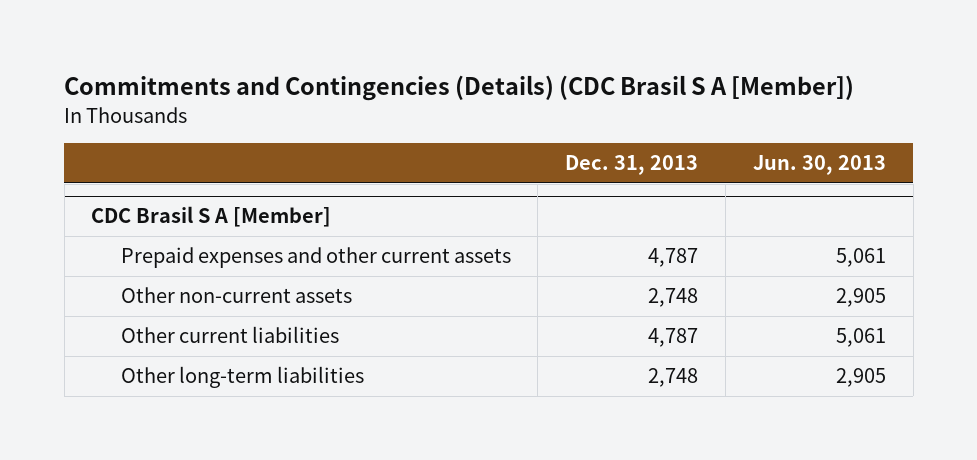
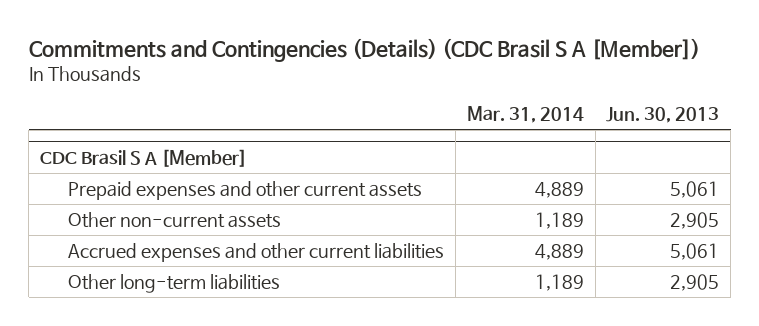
- | Dec. 31, 2013 | Jun. 30, 2013
+ | Mar. 31, 2014 | Jun. 30, 2013
@ CDC Brasil S A [Member]
- Other current liabilities | 4,787 | 5,061
+ Accrued expenses and other current liabilities | 4,889 | 5,061

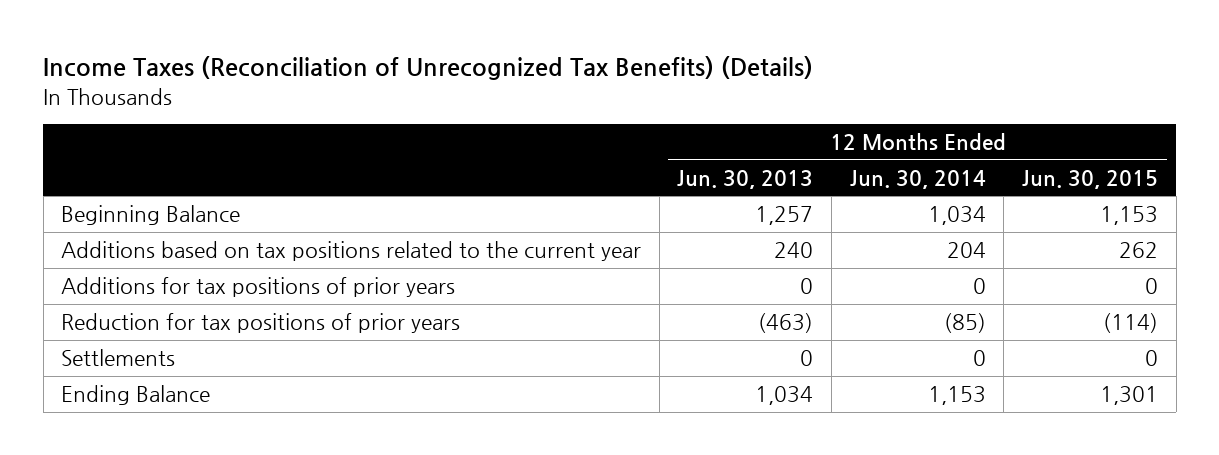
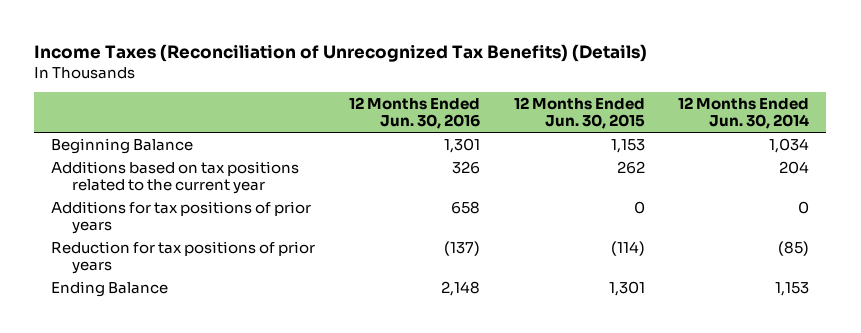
- | 12 Months Ended Jun. 30, 2013 | 12 Months Ended Jun. 30, 2014 | 12 Months Ended Jun. 30, 2015
+ | 12 Months Ended Jun. 30, 2016 | 12 Months Ended Jun. 30, 2015 | 12 Months Ended Jun. 30, 2014
- Settlements | 0 | 0 | 0

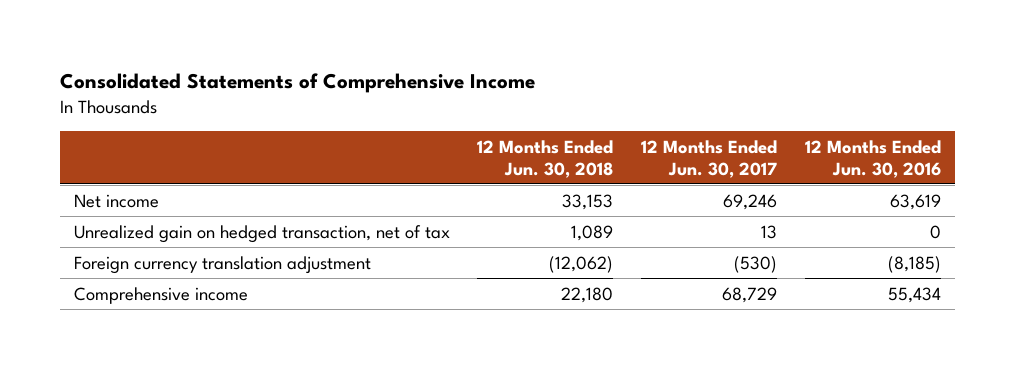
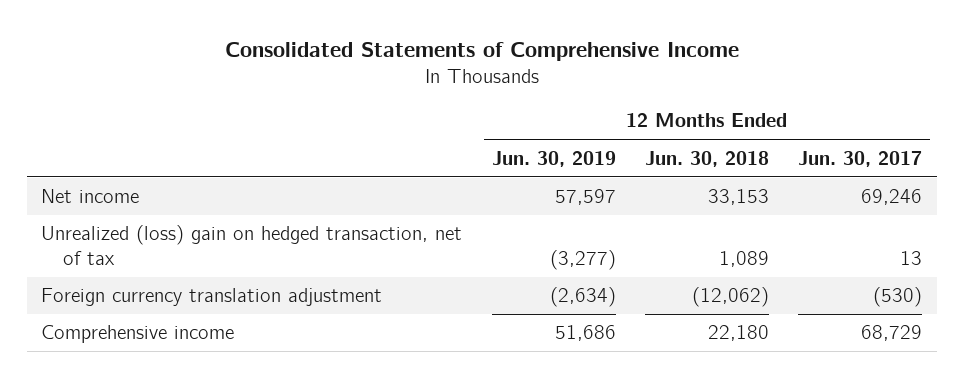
- | 12 Months Ended Jun. 30, 2018 | 12 Months Ended Jun. 30, 2017 | 12 Months Ended Jun. 30, 2016
+ | 12 Months Ended Jun. 30, 2019 | 12 Months Ended Jun. 30, 2018 | 12 Months Ended Jun. 30, 2017
- Unrealized gain on hedged transaction, net of tax | 1,089 | 13 | 0
+ Unrealized (loss) gain on hedged transaction, net of tax | (3,277) | 1,089 | 13

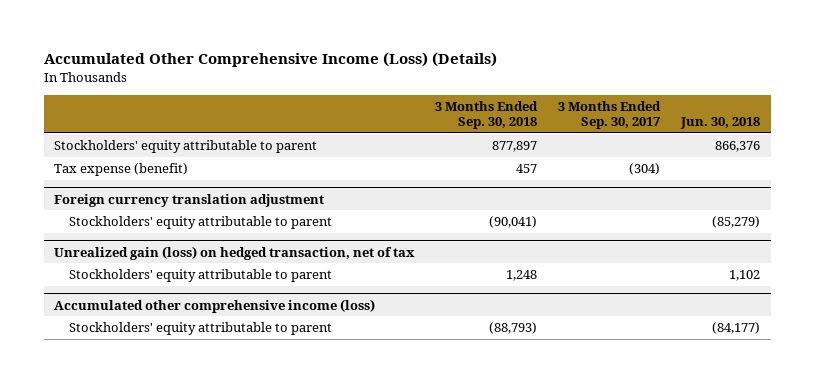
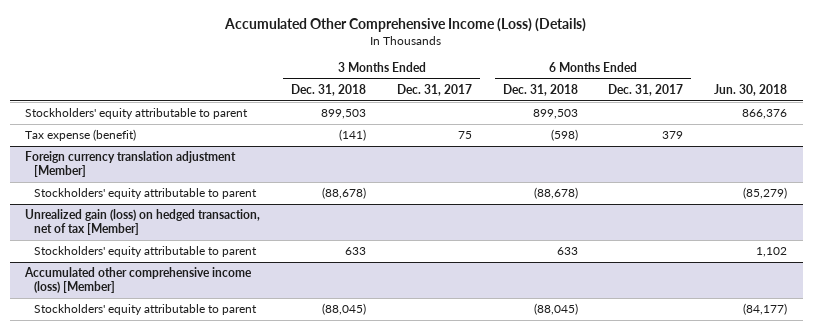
- | 3 Months Ended Sep. 30, 2018 | 3 Months Ended Sep. 30, 2017 | Jun. 30, 2018
+ | 3 Months Ended Dec. 31, 2018 | 3 Months Ended Dec. 31, 2017 | 6 Months Ended Dec. 31, 2018 | 6 Months Ended Dec. 31, 2017 | Jun. 30, 2018
- Foreign currency translation adjustment
+ Foreign currency translation adjustment [Member]
- Unrealized gain (loss) on hedged transaction, net of tax
+ Unrealized gain (loss) on hedged transaction, net of tax [Member]
- Accumulated other comprehensive income (loss)
+ Accumulated other comprehensive income (loss) [Member]

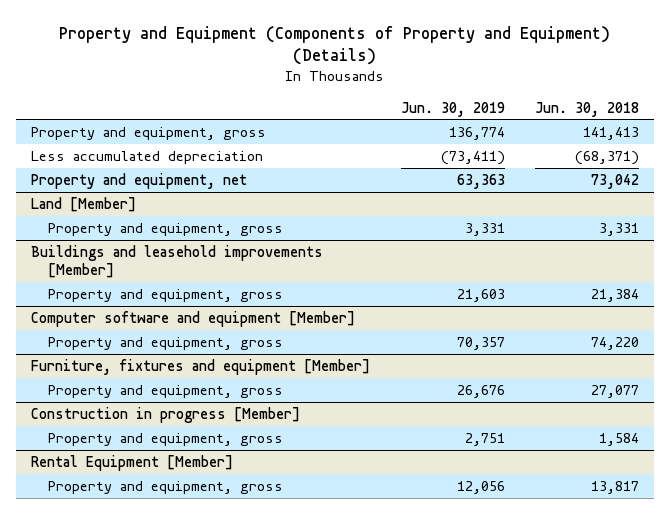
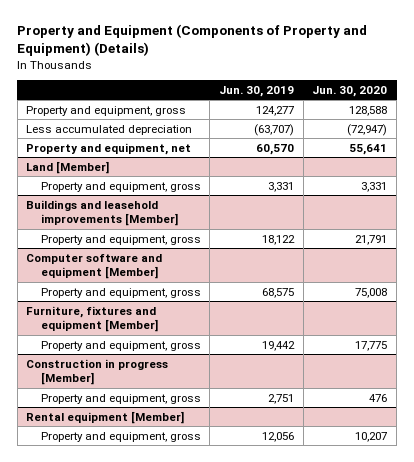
- | Jun. 30, 2019 | Jun. 30, 2018
+ | Jun. 30, 2019 | Jun. 30, 2020
- Property and equipment, gross | 136,774 | 141,413
- Less accumulated depreciation | (73,411) | (68,371)
- Property and equipment, net | 63,363 | 73,042
+ Property and equipment, gross | 124,277 | 128,588
+ Less accumulated depreciation | (63,707) | (72,947)
+ Property and equipment, net | 60,570 | 55,641
@ Buildings and leasehold improvements [Member]
- Property and equipment, gross | 21,603 | 21,384
+ Property and equipment, gross | 18,122 | 21,791
@ Computer software and equipment [Member]
- Property and equipment, gross | 70,357 | 74,220
+ Property and equipment, gross | 68,575 | 75,008
@ Furniture, fixtures and equipment [Member]
- Property and equipment, gross | 26,676 | 27,077
+ Property and equipment, gross | 19,442 | 17,775
- Rental Equipment [Member]
+ Rental equipment [Member]

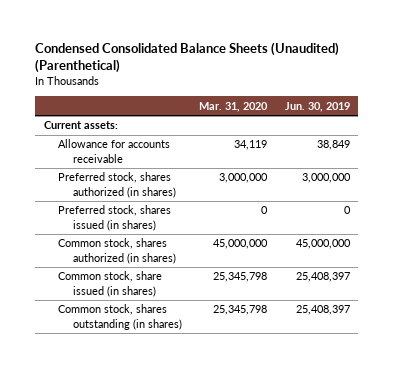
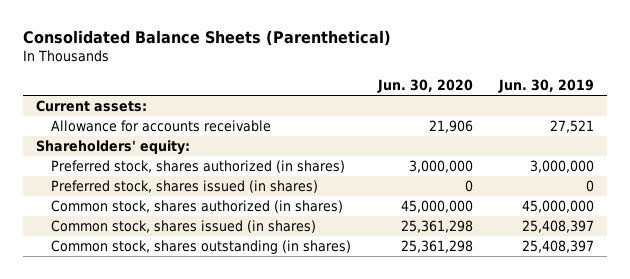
- Condensed Consolidated Balance Sheets (Unaudited) (Parenthetical)
+ Consolidated Balance Sheets (Parenthetical)
- | Mar. 31, 2020 | Jun. 30, 2019
+ | Jun. 30, 2020 | Jun. 30, 2019
- Allowance for accounts receivable | 34,119 | 38,849
+ Allowance for accounts receivable | 21,906 | 27,521
+ Shareholders' equity:
- Common stock, share issued (in shares) | 25,345,798 | 25,408,397
+ Common stock, shares issued (in shares) | 25,361,298 | 25,408,397

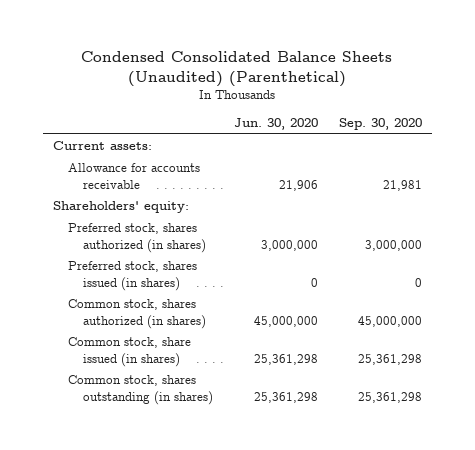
- Consolidated Balance Sheets (Parenthetical)
+ Condensed Consolidated Balance Sheets (Unaudited) (Parenthetical)
- | Jun. 30, 2020 | Jun. 30, 2019
+ | Jun. 30, 2020 | Sep. 30, 2020
- Common stock, shares issued (in shares) | 25,361,298 | 25,408,397
+ Common stock, share issued (in shares) | 25,361,298 | 25,361,298

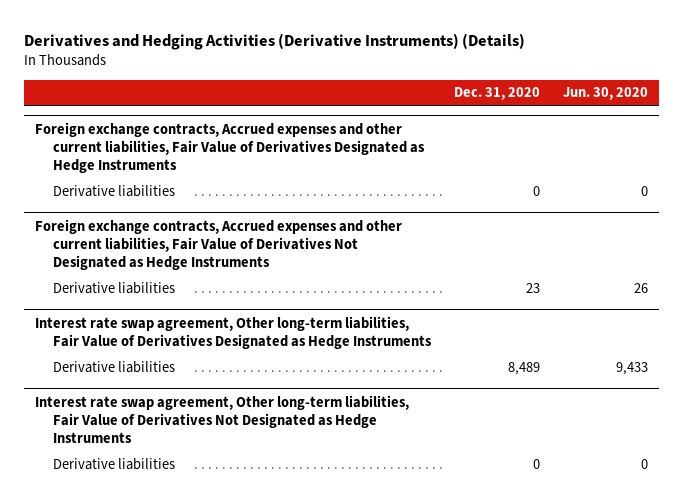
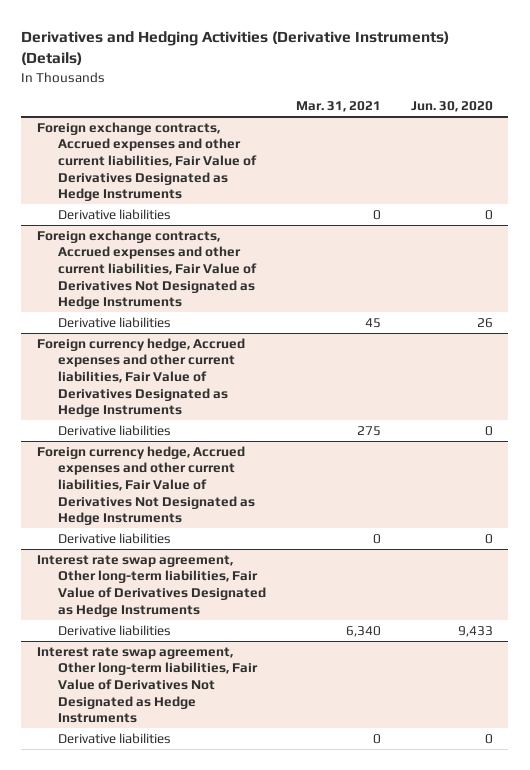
- | Dec. 31, 2020 | Jun. 30, 2020
+ | Mar. 31, 2021 | Jun. 30, 2020
+ Foreign currency hedge, Accrued expenses and other current liabilities, Fair Value of Derivatives Designated as Hedge Instruments
+ Derivative liabilities | 275 | 0
+ Foreign currency hedge, Accrued expenses and other current liabilities, Fair Value of Derivatives Not Designated as Hedge Instruments
+ Derivative liabilities | 0 | 0

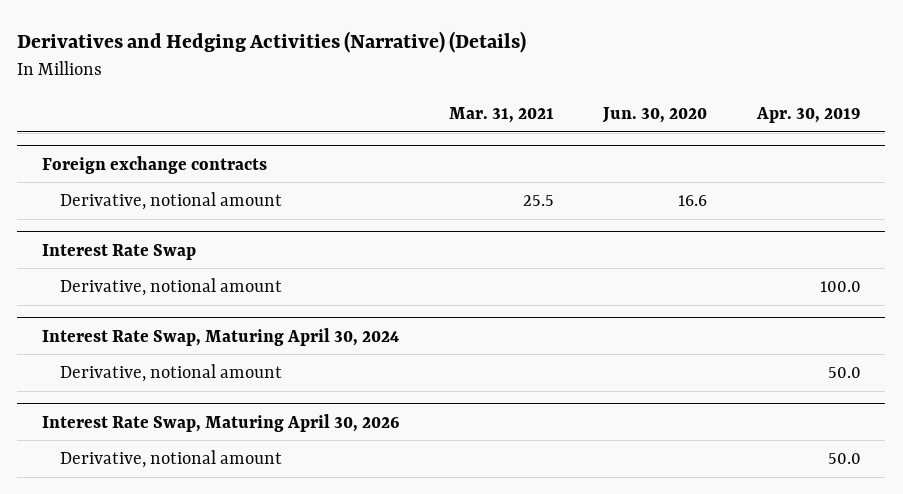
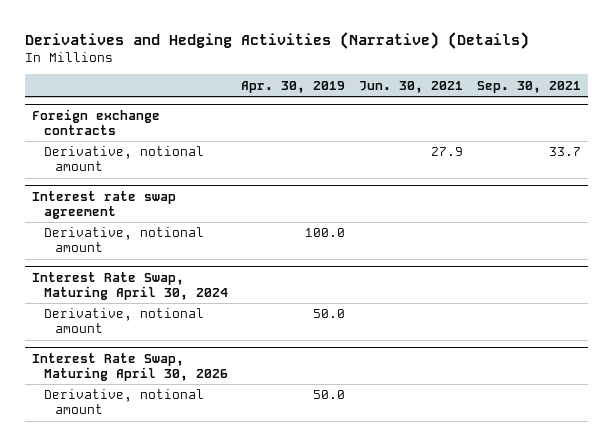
- | Mar. 31, 2021 | Jun. 30, 2020 | Apr. 30, 2019
+ | Apr. 30, 2019 | Jun. 30, 2021 | Sep. 30, 2021
- Interest Rate Swap
+ Interest rate swap agreement

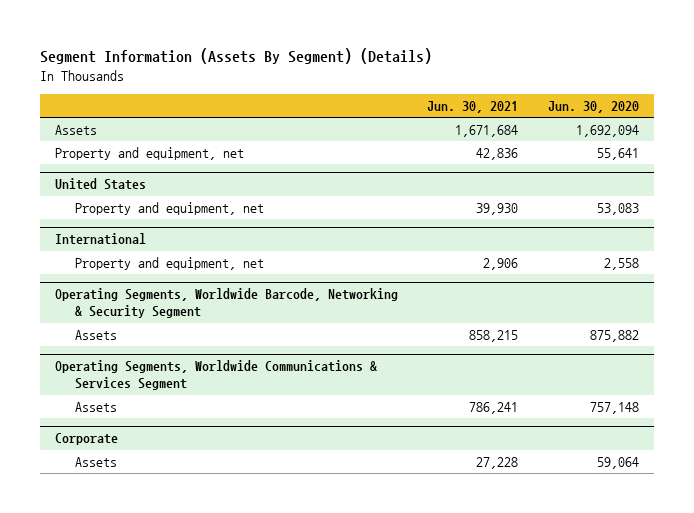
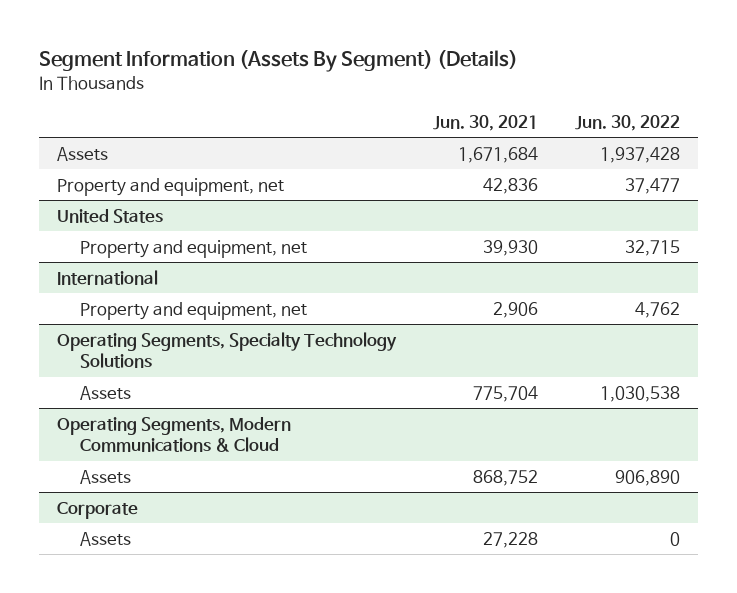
- | Jun. 30, 2021 | Jun. 30, 2020
+ | Jun. 30, 2021 | Jun. 30, 2022
- Operating Segments, Worldwide Barcode, Networking & Security Segment
- Assets | 858,215 | 875,882
- Operating Segments, Worldwide Communications & Services Segment
- Assets | 786,241 | 757,148
+ Operating Segments, Specialty Technology Solutions
+ Assets | 775,704 | 1,030,538
+ Operating Segments, Modern Communications & Cloud
+ Assets | 868,752 | 906,890

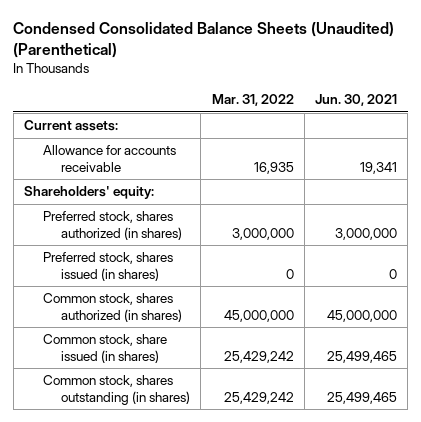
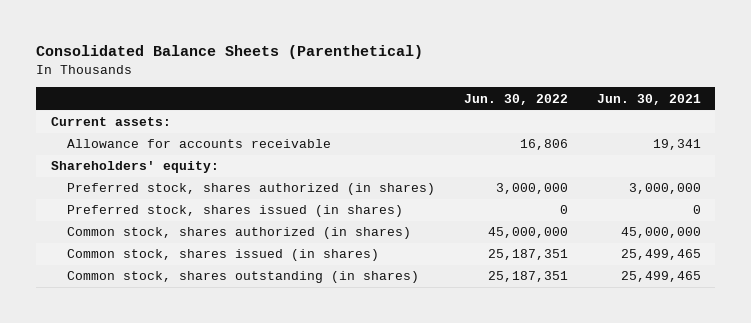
- Condensed Consolidated Balance Sheets (Unaudited) (Parenthetical)
+ Consolidated Balance Sheets (Parenthetical)
- | Mar. 31, 2022 | Jun. 30, 2021
+ | Jun. 30, 2022 | Jun. 30, 2021
- Common stock, share issued (in shares) | 25,429,242 | 25,499,465
+ Common stock, shares issued (in shares) | 25,187,351 | 25,499,465

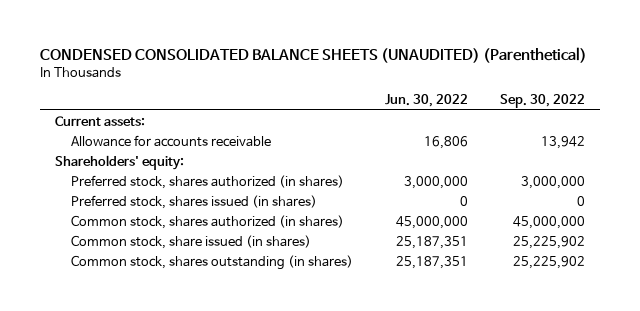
- Consolidated Balance Sheets (Parenthetical)
+ CONDENSED CONSOLIDATED BALANCE SHEETS (UNAUDITED) (Parenthetical)
- | Jun. 30, 2022 | Jun. 30, 2021
+ | Jun. 30, 2022 | Sep. 30, 2022
- Common stock, shares issued (in shares) | 25,187,351 | 25,499,465
+ Common stock, share issued (in shares) | 25,187,351 | 25,225,902

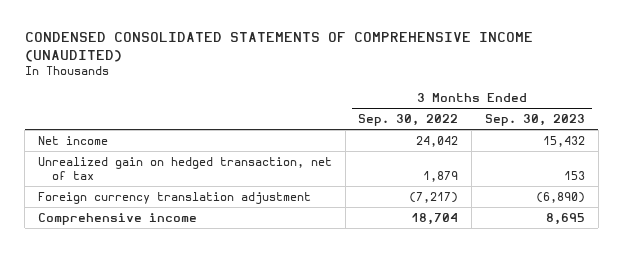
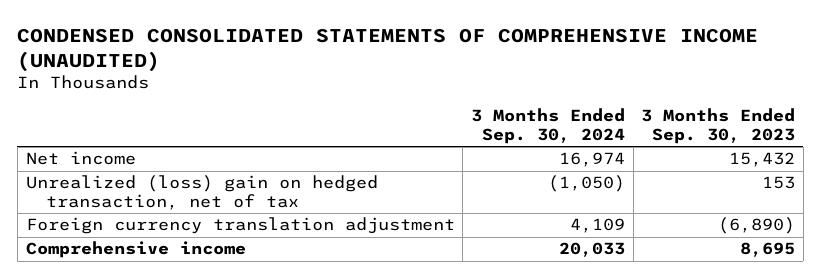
- | 3 Months Ended Sep. 30, 2022 | 3 Months Ended Sep. 30, 2023
+ | 3 Months Ended Sep. 30, 2024 | 3 Months Ended Sep. 30, 2023
- Unrealized gain on hedged transaction, net of tax | 1,879 | 153
+ Unrealized (loss) gain on hedged transaction, net of tax | (1,050) | 153

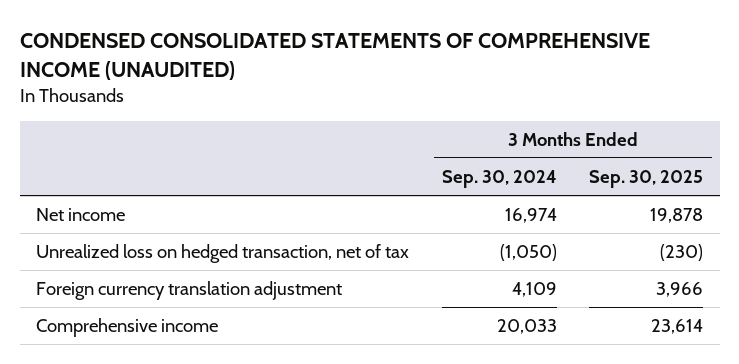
- | 3 Months Ended Sep. 30, 2024 | 3 Months Ended Sep. 30, 2023
+ | 3 Months Ended Sep. 30, 2024 | 3 Months Ended Sep. 30, 2025
- Unrealized (loss) gain on hedged transaction, net of tax | (1,050) | 153
+ Unrealized loss on hedged transaction, net of tax | (1,050) | (230)

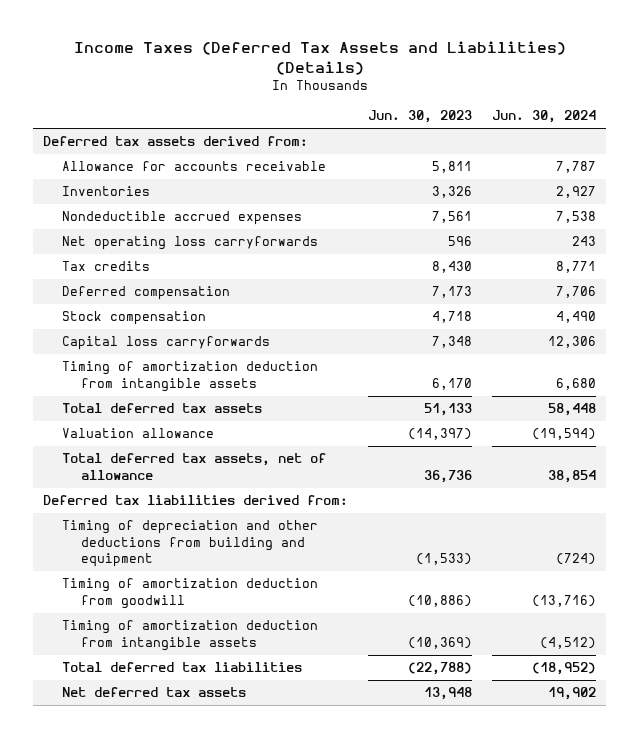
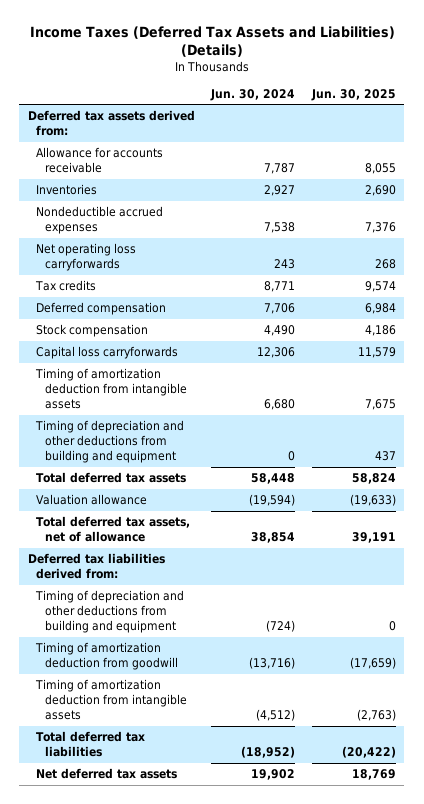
- | Jun. 30, 2023 | Jun. 30, 2024
+ | Jun. 30, 2024 | Jun. 30, 2025
+ Timing of depreciation and other deductions from building and equipment | 0 | 437

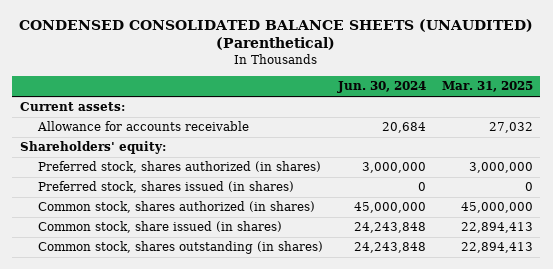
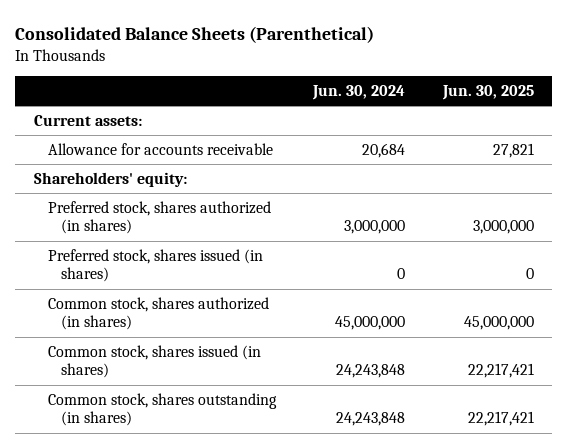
- CONDENSED CONSOLIDATED BALANCE SHEETS (UNAUDITED) (Parenthetical)
+ Consolidated Balance Sheets (Parenthetical)
- | Jun. 30, 2024 | Mar. 31, 2025
+ | Jun. 30, 2024 | Jun. 30, 2025
- Common stock, share issued (in shares) | 24,243,848 | 22,894,413
+ Common stock, shares issued (in shares) | 24,243,848 | 22,217,421

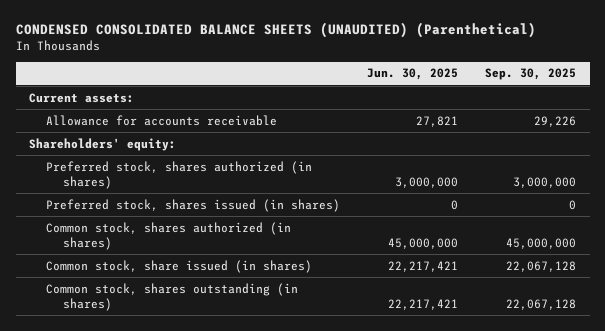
- Consolidated Balance Sheets (Parenthetical)
+ CONDENSED CONSOLIDATED BALANCE SHEETS (UNAUDITED) (Parenthetical)
- | Jun. 30, 2024 | Jun. 30, 2025
+ | Jun. 30, 2025 | Sep. 30, 2025
- Common stock, shares issued (in shares) | 24,243,848 | 22,217,421
+ Common stock, share issued (in shares) | 22,217,421 | 22,067,128

